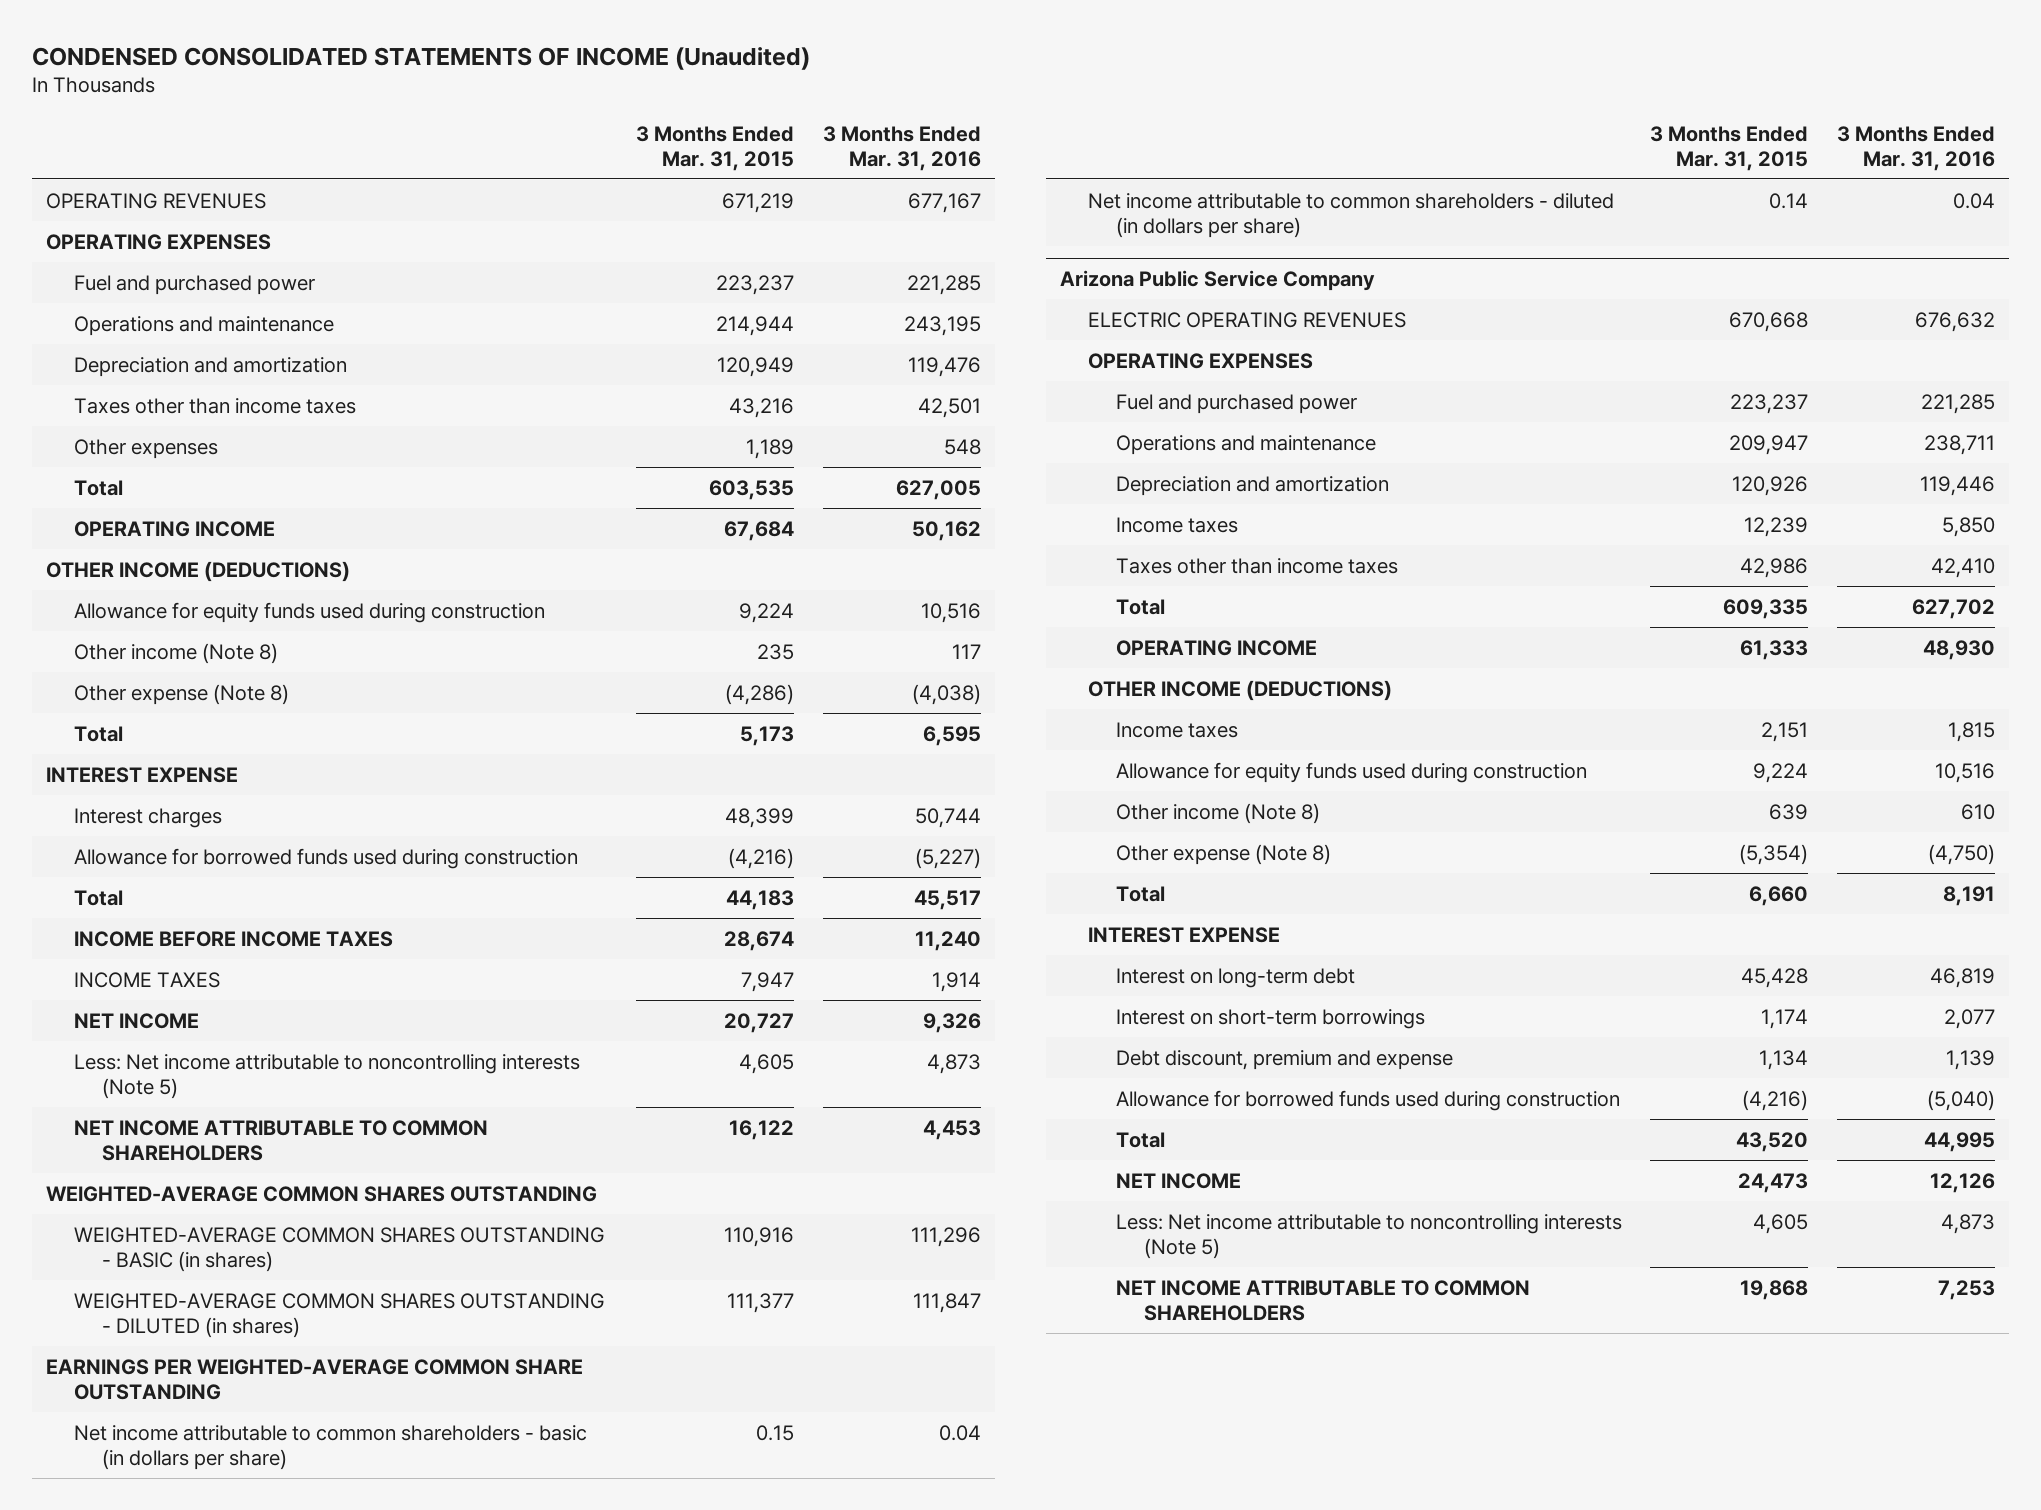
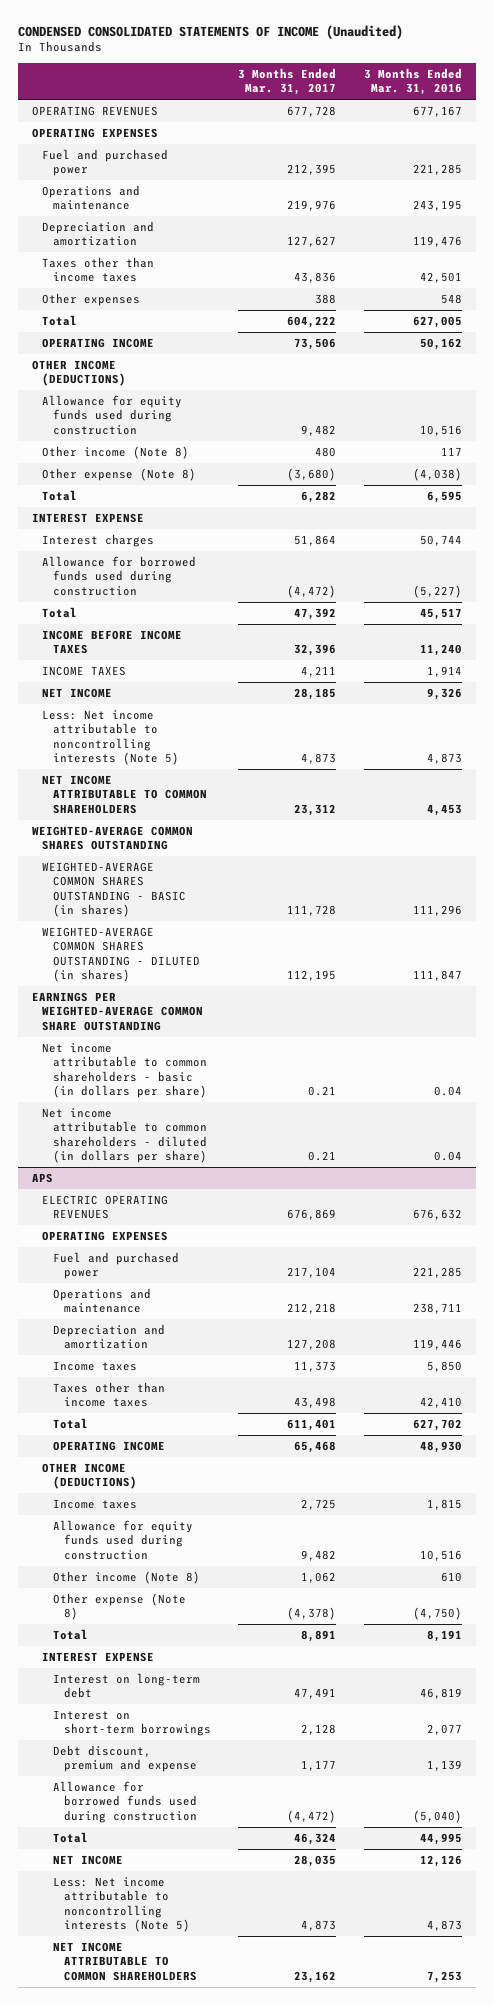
- | 3 Months Ended Mar. 31, 2015 | 3 Months Ended Mar. 31, 2016
+ | 3 Months Ended Mar. 31, 2017 | 3 Months Ended Mar. 31, 2016
- Arizona Public Service Company
+ APS

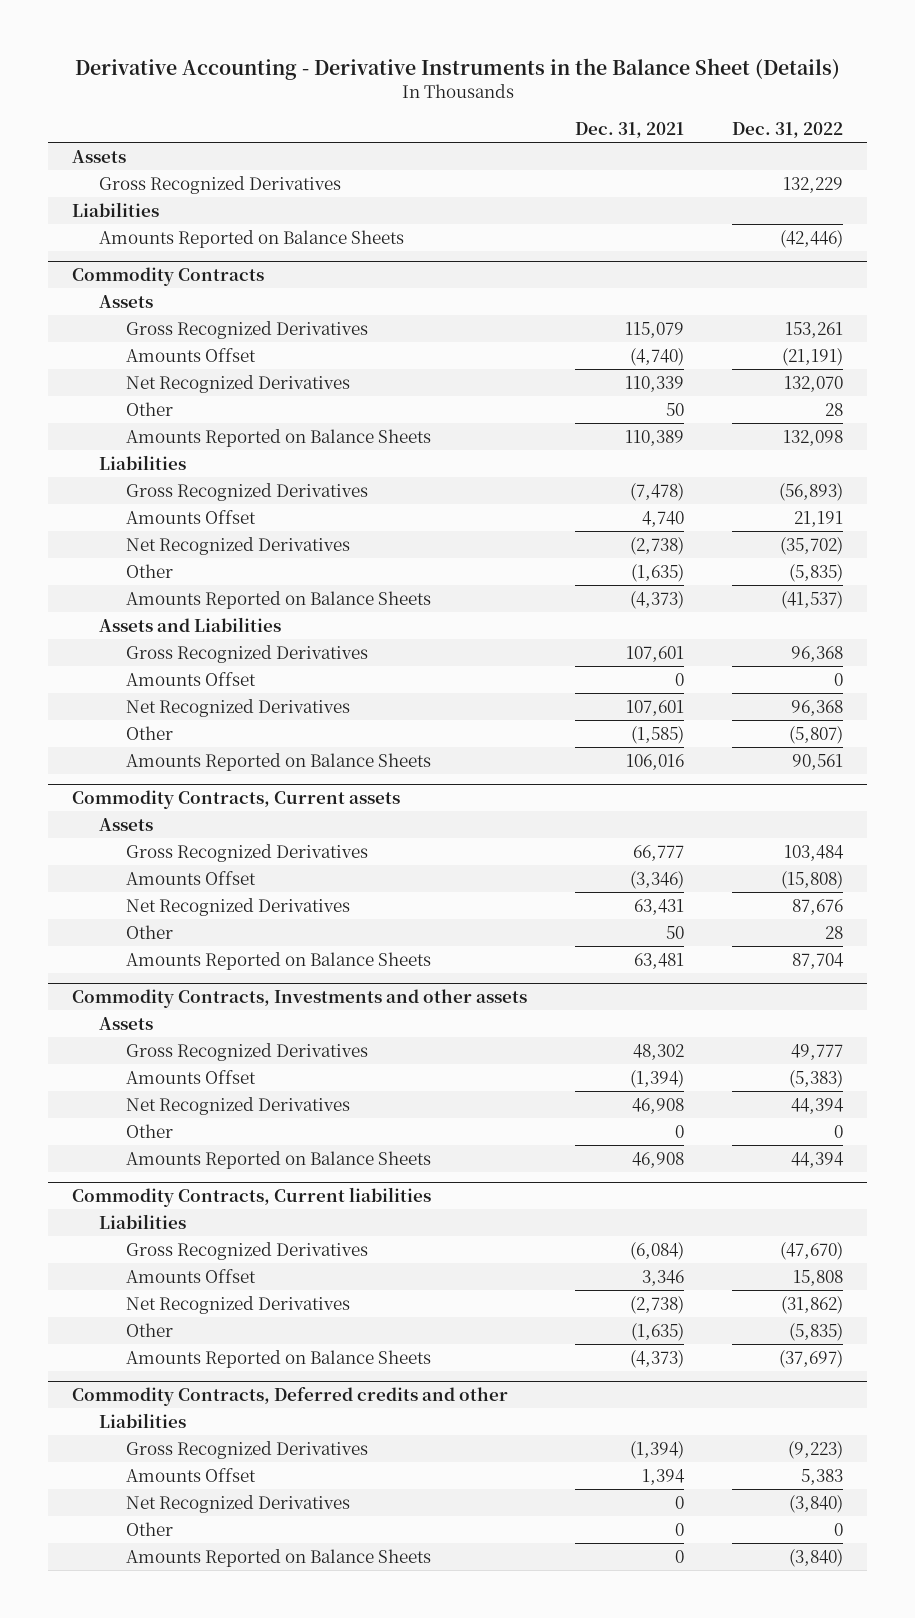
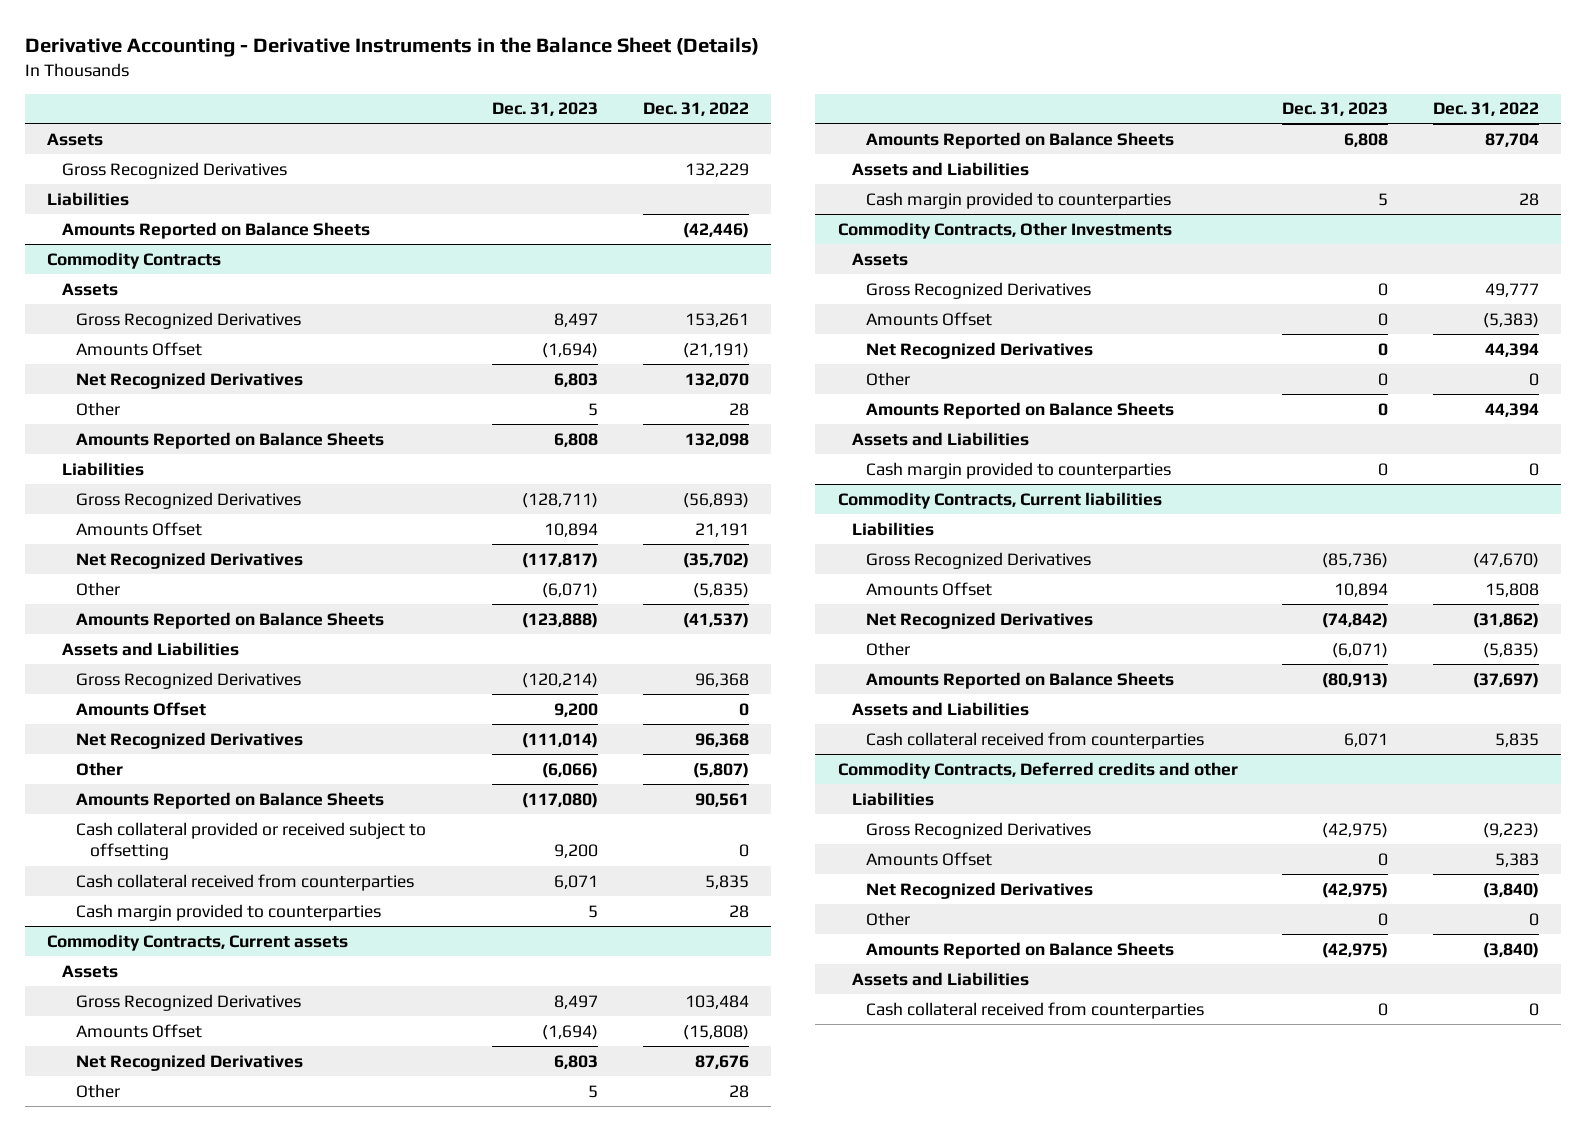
- | Dec. 31, 2021 | Dec. 31, 2022
+ | Dec. 31, 2023 | Dec. 31, 2022
@ Commodity Contracts
+ Cash collateral provided or received subject to offsetting | 9,200 | 0
+ Cash collateral received from counterparties | 6,071 | 5,835
+ Cash margin provided to counterparties | 5 | 28
- Commodity Contracts, Investments and other assets
@ Commodity Contracts, Current assets
+ Assets and Liabilities
+ Cash margin provided to counterparties | 5 | 28
+ Commodity Contracts, Other Investments
+ Assets and Liabilities
+ Cash margin provided to counterparties | 0 | 0
@ Commodity Contracts, Current liabilities
+ Assets and Liabilities
+ Cash collateral received from counterparties | 6,071 | 5,835
@ Commodity Contracts, Deferred credits and other
+ Assets and Liabilities
+ Cash collateral received from counterparties | 0 | 0

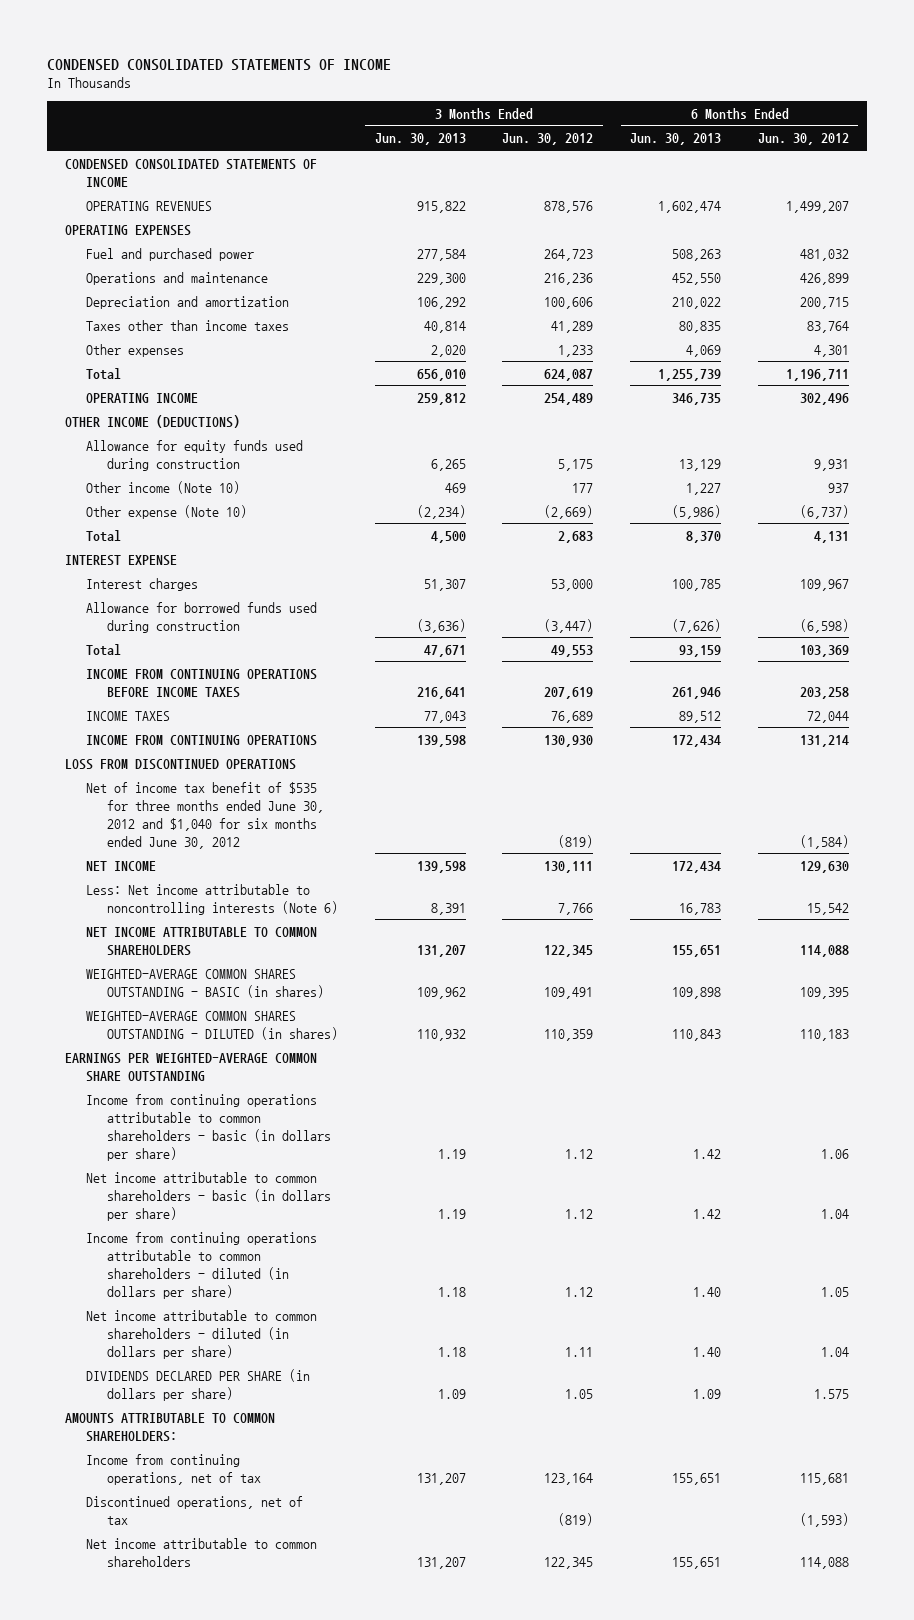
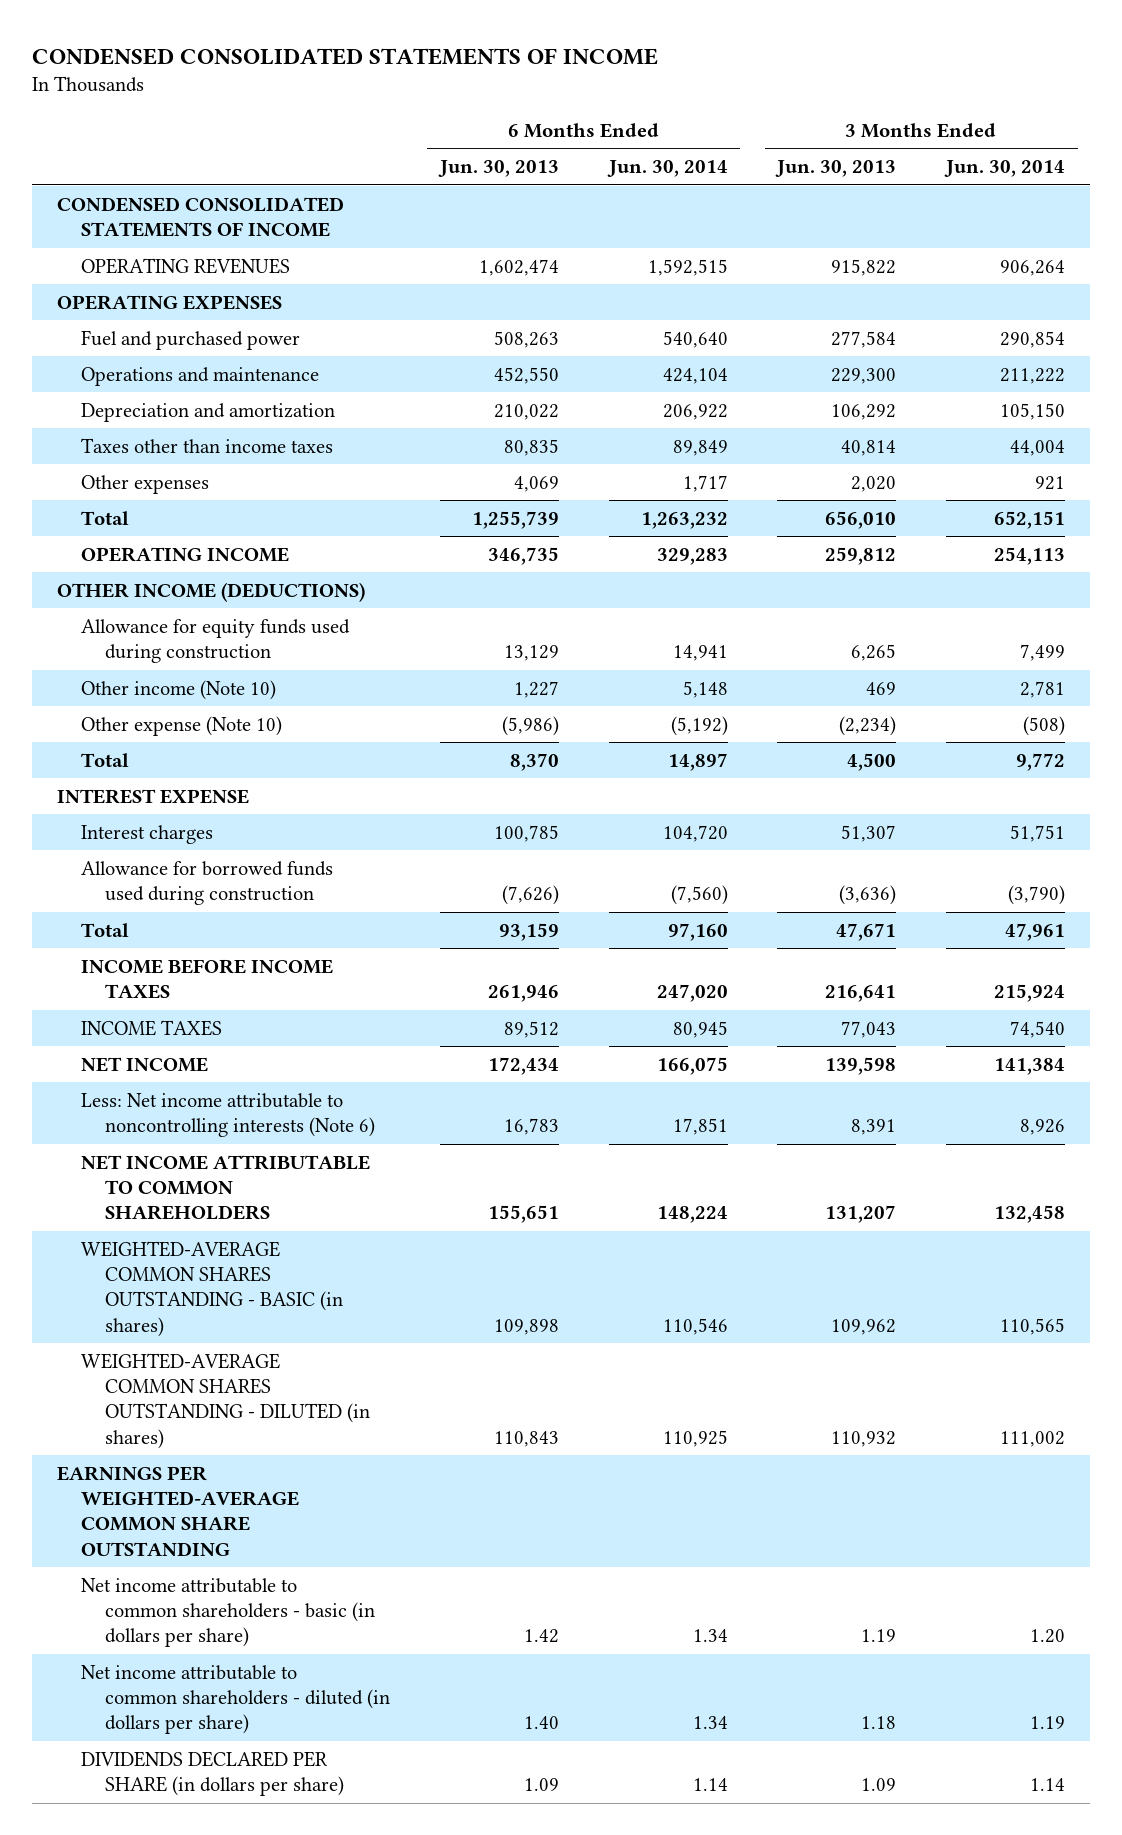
- | 3 Months Ended Jun. 30, 2013 | 3 Months Ended Jun. 30, 2012 | 6 Months Ended Jun. 30, 2013 | 6 Months Ended Jun. 30, 2012
+ | 6 Months Ended Jun. 30, 2013 | 6 Months Ended Jun. 30, 2014 | 3 Months Ended Jun. 30, 2013 | 3 Months Ended Jun. 30, 2014
- INCOME FROM CONTINUING OPERATIONS BEFORE INCOME TAXES | 216,641 | 207,619 | 261,946 | 203,258
+ INCOME BEFORE INCOME TAXES | 261,946 | 247,020 | 216,641 | 215,924
- INCOME FROM CONTINUING OPERATIONS | 139,598 | 130,930 | 172,434 | 131,214
- LOSS FROM DISCONTINUED OPERATIONS
- Net of income tax benefit of $535 for three months ended June 30, 2012 and $1,040 for six months ended June 30, 2012 | | (819) | | (1,584)
- Income from continuing operations attributable to common shareholders - basic (in dollars per share) | 1.19 | 1.12 | 1.42 | 1.06
- Income from continuing operations attributable to common shareholders - diluted (in dollars per share) | 1.18 | 1.12 | 1.40 | 1.05
- AMOUNTS ATTRIBUTABLE TO COMMON SHAREHOLDERS:
- Income from continuing operations, net of tax | 131,207 | 123,164 | 155,651 | 115,681
- Discontinued operations, net of tax | | (819) | | (1,593)
- Net income attributable to common shareholders | 131,207 | 122,345 | 155,651 | 114,088

